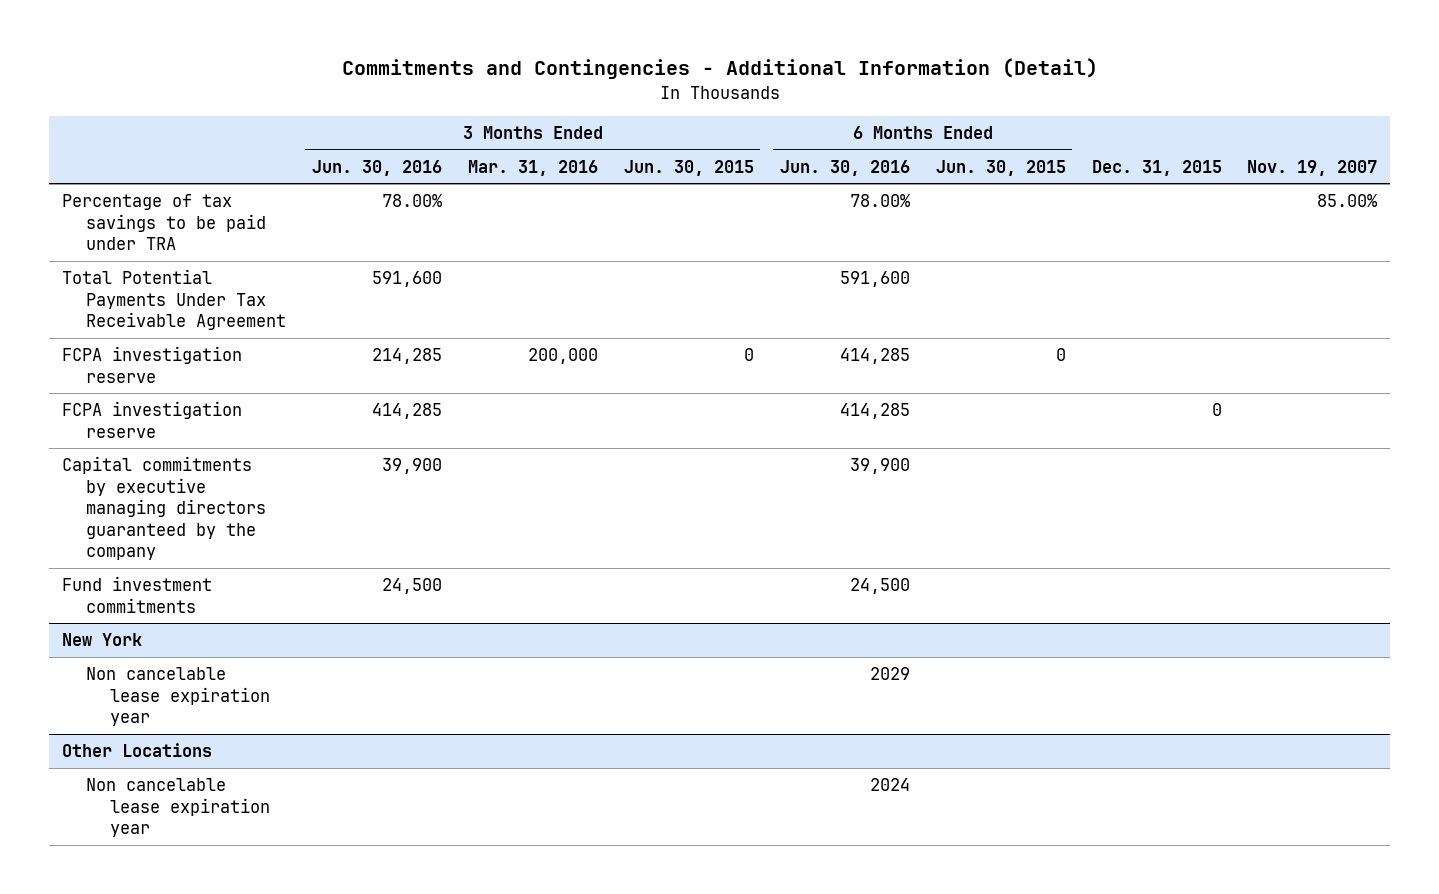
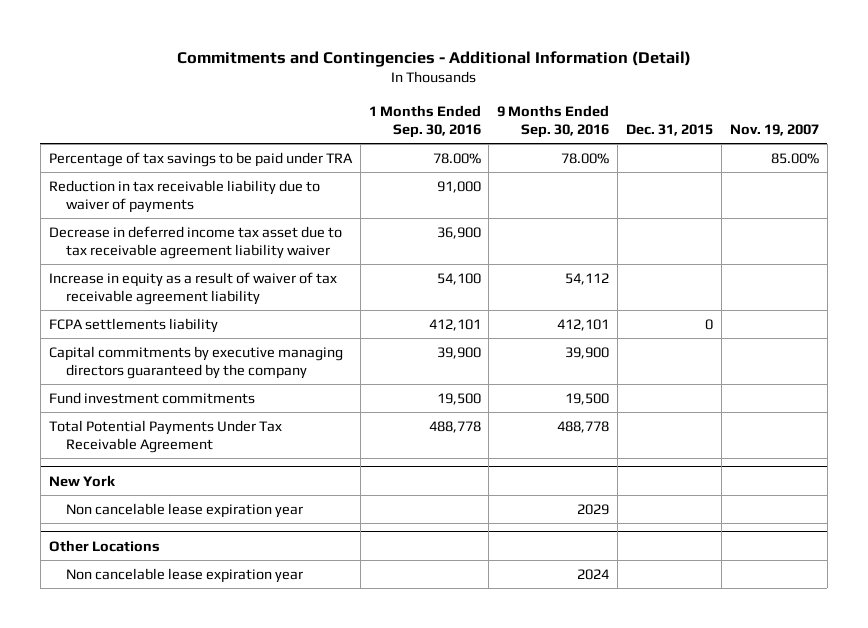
- | 3 Months Ended Jun. 30, 2016 | 3 Months Ended Mar. 31, 2016 | 3 Months Ended Jun. 30, 2015 | 6 Months Ended Jun. 30, 2016 | 6 Months Ended Jun. 30, 2015 | Dec. 31, 2015 | Nov. 19, 2007
+ | 1 Months Ended Sep. 30, 2016 | 9 Months Ended Sep. 30, 2016 | Dec. 31, 2015 | Nov. 19, 2007
- FCPA investigation reserve | 214,285 | 200,000 | 0 | 414,285 | 0 | |
- FCPA investigation reserve | 414,285 | | | 414,285 | | 0 |
+ Reduction in tax receivable liability due to waiver of payments | 91,000 | | |
+ Decrease in deferred income tax asset due to tax receivable agreement liability waiver | 36,900 | | |
+ Increase in equity as a result of waiver of tax receivable agreement liability | 54,100 | 54,112 | |
+ FCPA settlements liability | 412,101 | 412,101 | 0 |
moved down: Total Potential Payments Under Tax Receivable Agreement | 488,778 | 488,778 | |

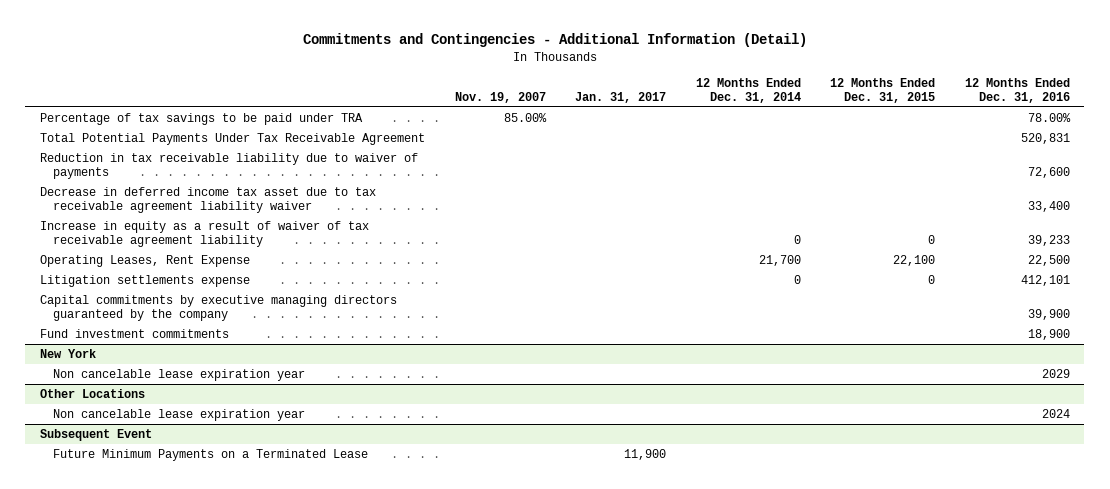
- | 1 Months Ended Sep. 30, 2016 | 9 Months Ended Sep. 30, 2016 | Dec. 31, 2015 | Nov. 19, 2007
+ | Nov. 19, 2007 | Jan. 31, 2017 | 12 Months Ended Dec. 31, 2014 | 12 Months Ended Dec. 31, 2015 | 12 Months Ended Dec. 31, 2016
moved up: Total Potential Payments Under Tax Receivable Agreement | | | | | 520,831
- FCPA settlements liability | 412,101 | 412,101 | 0 |
+ Operating Leases, Rent Expense | | | 21,700 | 22,100 | 22,500
+ Litigation settlements expense | | | 0 | 0 | 412,101
+ Subsequent Event
+ Future Minimum Payments on a Terminated Lease | | 11,900 | | |

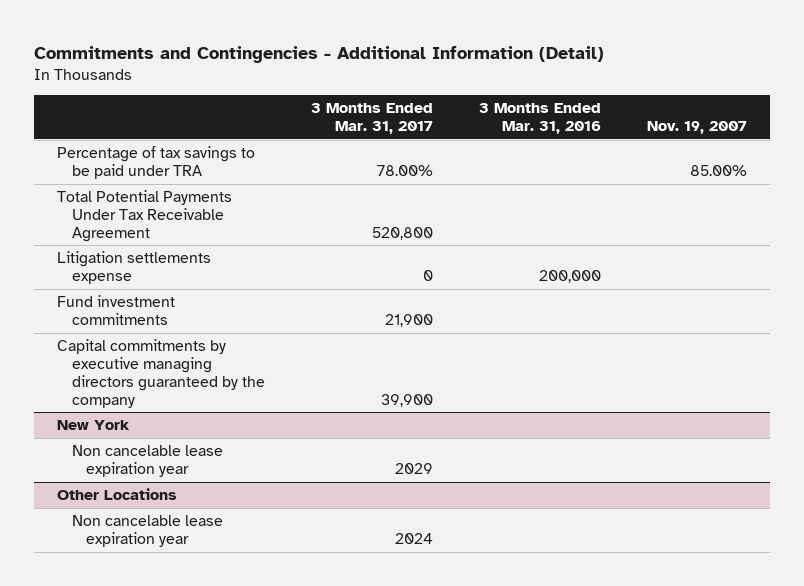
- | Nov. 19, 2007 | Jan. 31, 2017 | 12 Months Ended Dec. 31, 2014 | 12 Months Ended Dec. 31, 2015 | 12 Months Ended Dec. 31, 2016
+ | 3 Months Ended Mar. 31, 2017 | 3 Months Ended Mar. 31, 2016 | Nov. 19, 2007
- Reduction in tax receivable liability due to waiver of payments | | | | | 72,600
- Decrease in deferred income tax asset due to tax receivable agreement liability waiver | | | | | 33,400
- Increase in equity as a result of waiver of tax receivable agreement liability | | | 0 | 0 | 39,233
- Operating Leases, Rent Expense | | | 21,700 | 22,100 | 22,500
moved down: Capital commitments by executive managing directors guaranteed by the company | 39,900 | |
- Subsequent Event
- Future Minimum Payments on a Terminated Lease | | 11,900 | | |

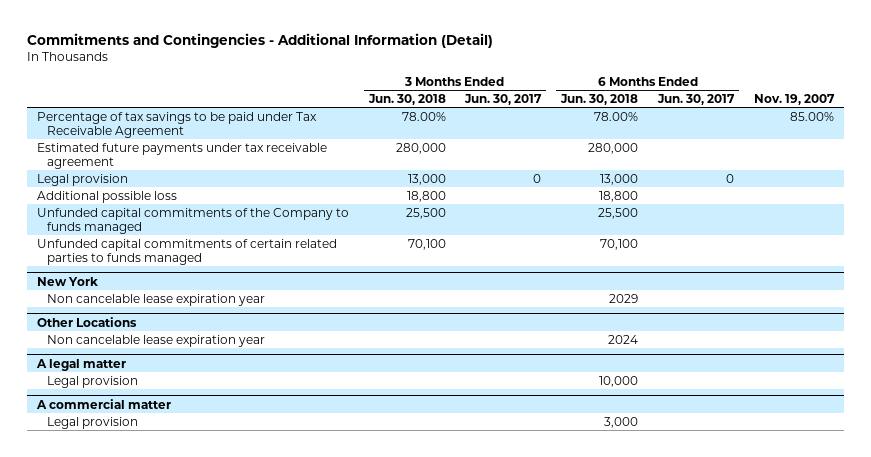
- | 3 Months Ended Mar. 31, 2017 | 3 Months Ended Mar. 31, 2016 | Nov. 19, 2007
+ | 3 Months Ended Jun. 30, 2018 | 3 Months Ended Jun. 30, 2017 | 6 Months Ended Jun. 30, 2018 | 6 Months Ended Jun. 30, 2017 | Nov. 19, 2007
- Percentage of tax savings to be paid under TRA | 78.00% | | 85.00%
- Total Potential Payments Under Tax Receivable Agreement | 520,800 | |
- Litigation settlements expense | 0 | 200,000 |
- Fund investment commitments | 21,900 | |
- Capital commitments by executive managing directors guaranteed by the company | 39,900 | |
+ Percentage of tax savings to be paid under Tax Receivable Agreement | 78.00% | | 78.00% | | 85.00%
+ Estimated future payments under tax receivable agreement | 280,000 | | 280,000 | |
+ Legal provision | 13,000 | 0 | 13,000 | 0 |
+ Additional possible loss | 18,800 | | 18,800 | |
+ Unfunded capital commitments of the Company to funds managed | 25,500 | | 25,500 | |
+ Unfunded capital commitments of certain related parties to funds managed | 70,100 | | 70,100 | |
+ A legal matter
+ Legal provision | | | 10,000 | |
+ A commercial matter
+ Legal provision | | | 3,000 | |

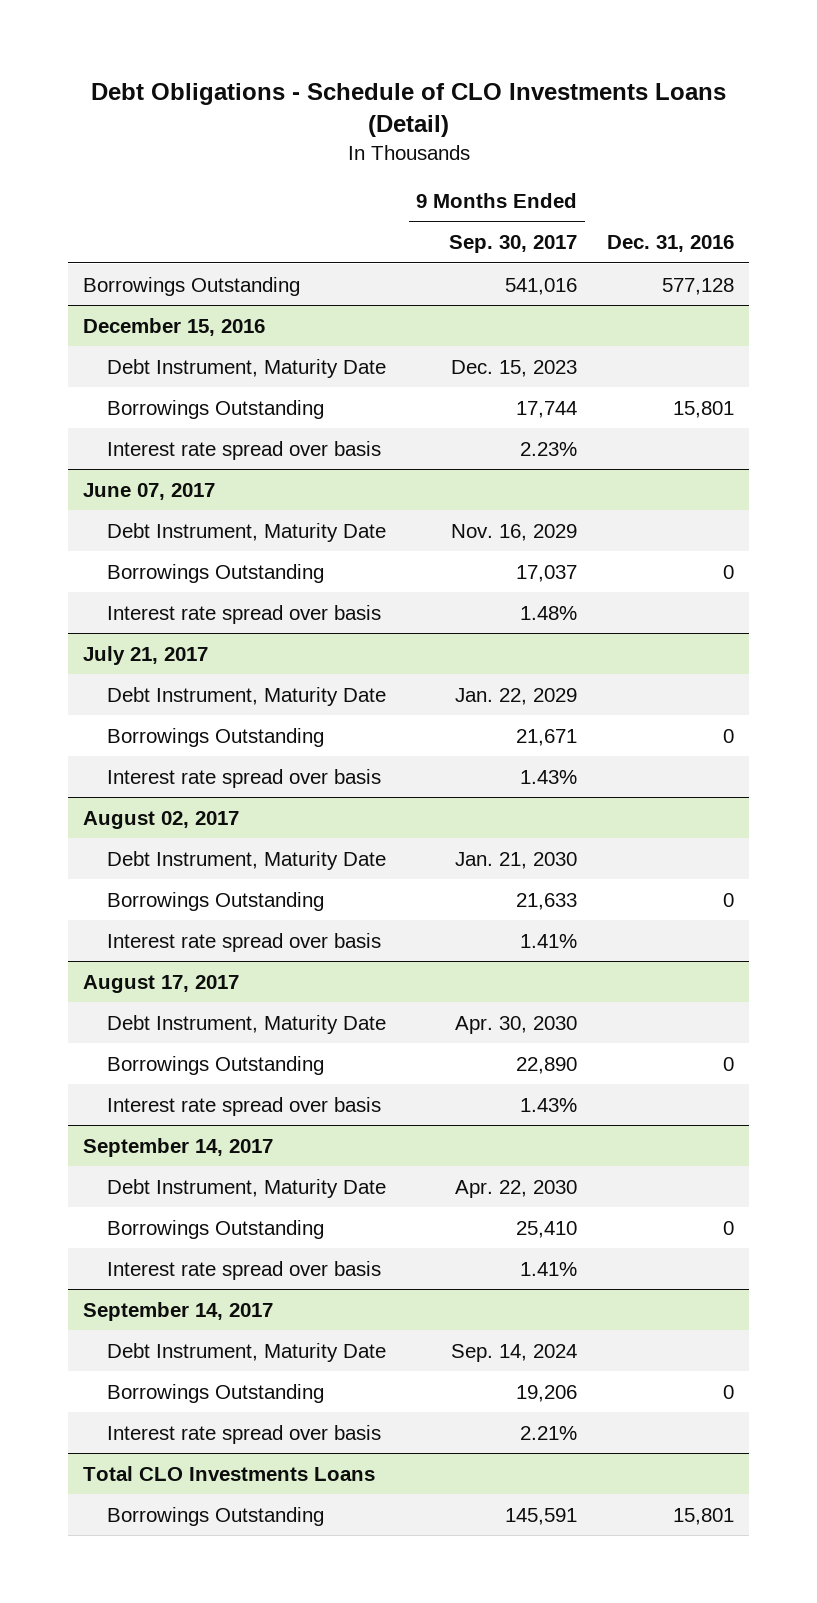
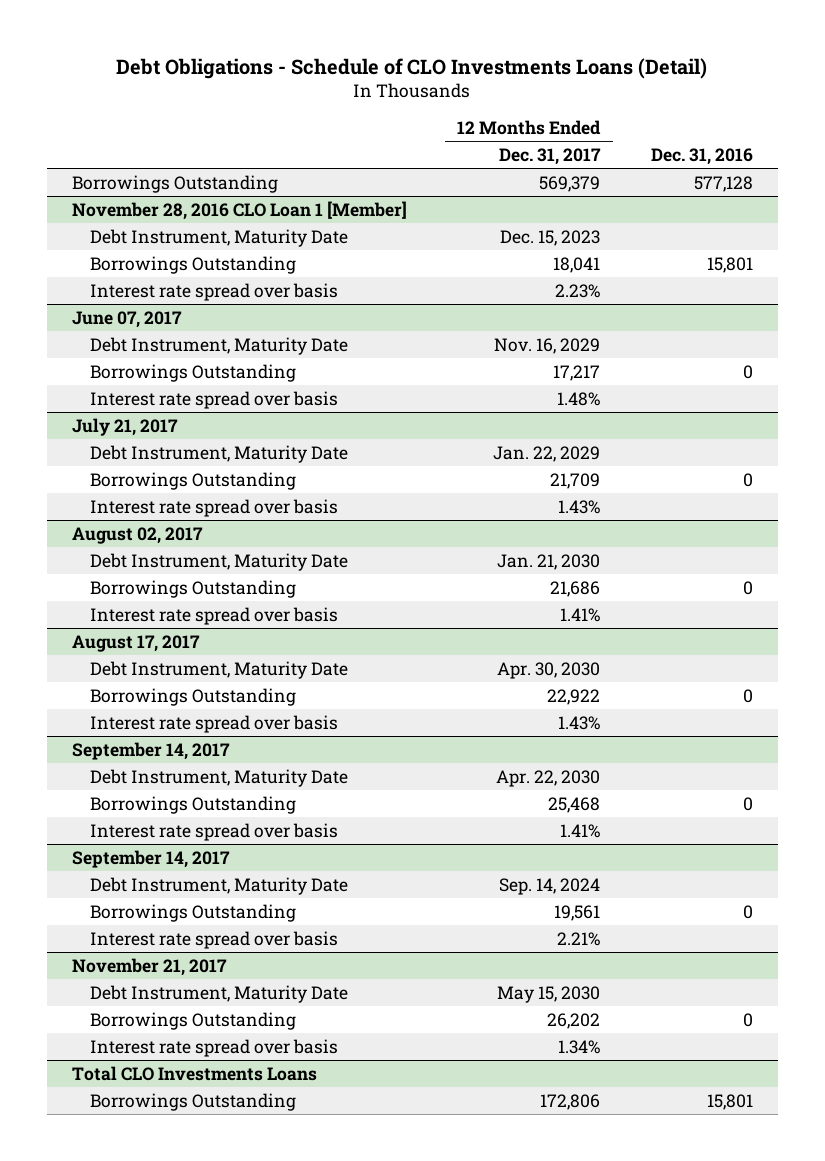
- | 9 Months Ended Sep. 30, 2017 | Dec. 31, 2016
+ | 12 Months Ended Dec. 31, 2017 | Dec. 31, 2016
- December 15, 2016
+ November 28, 2016 CLO Loan 1 [Member]
+ November 21, 2017
+ Debt Instrument, Maturity Date | May 15, 2030 |
+ Borrowings Outstanding | 26,202 | 0
+ Interest rate spread over basis | 1.34% |

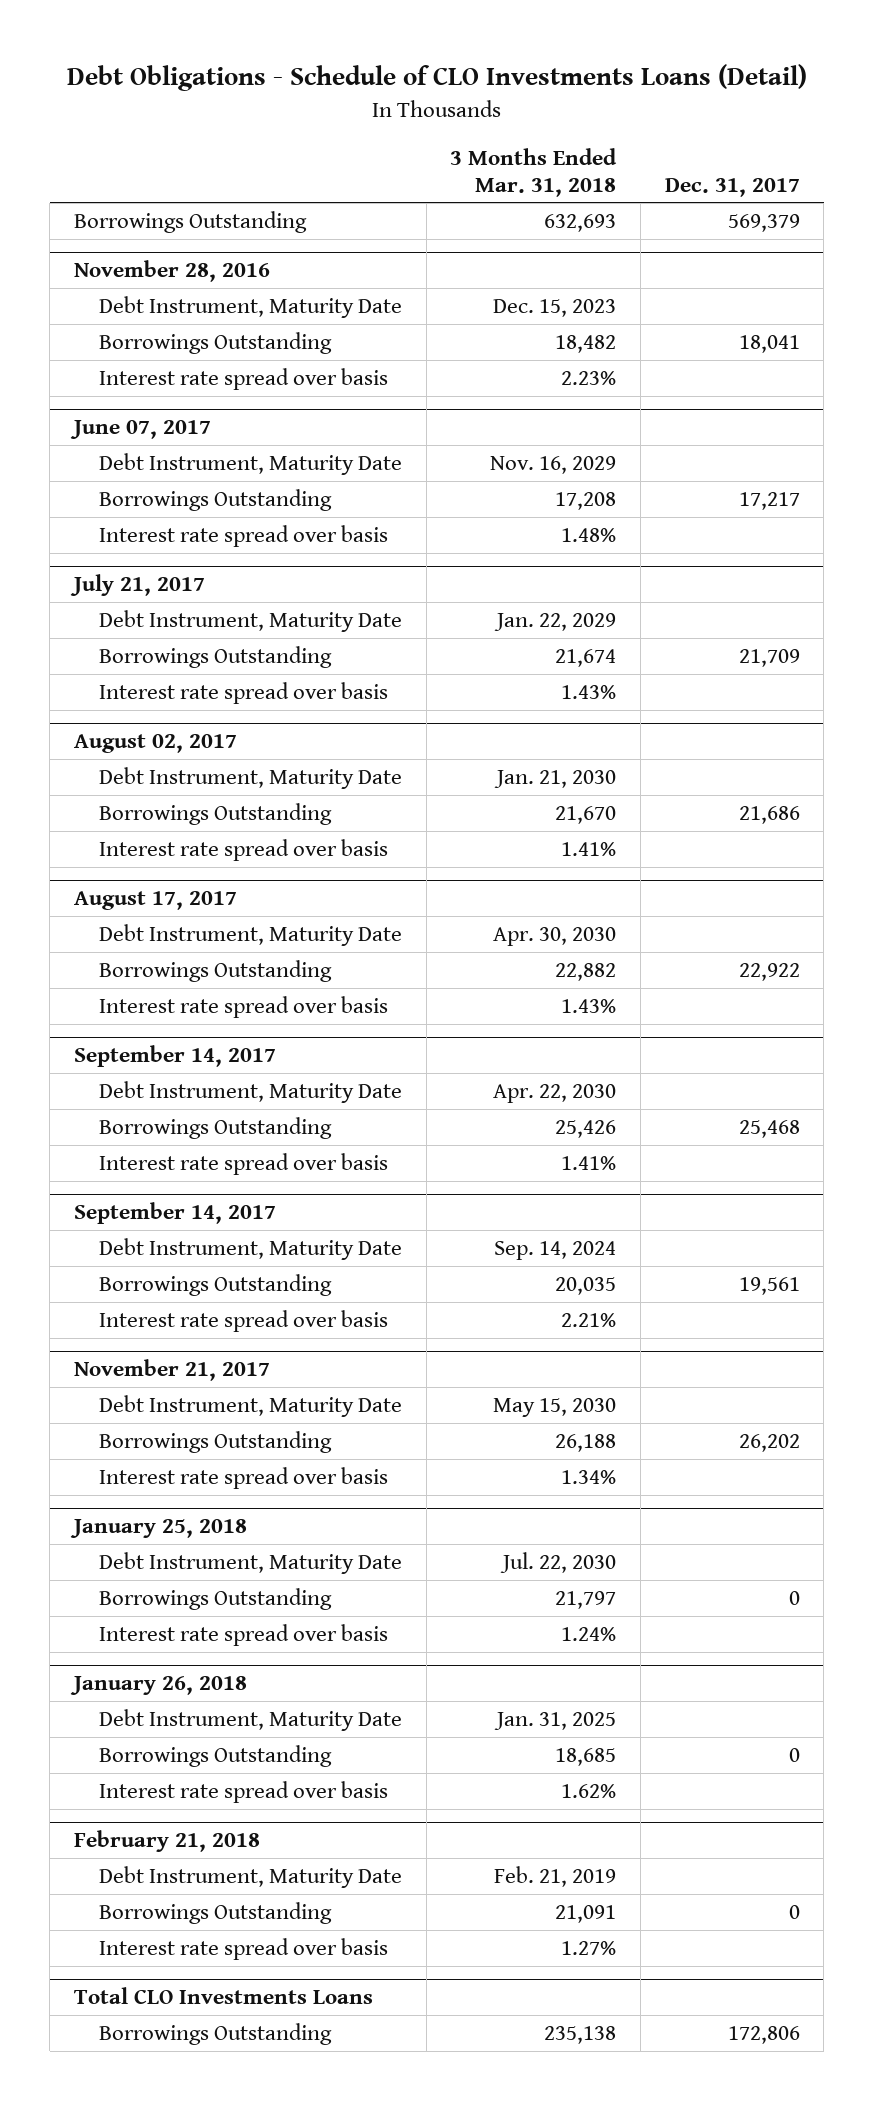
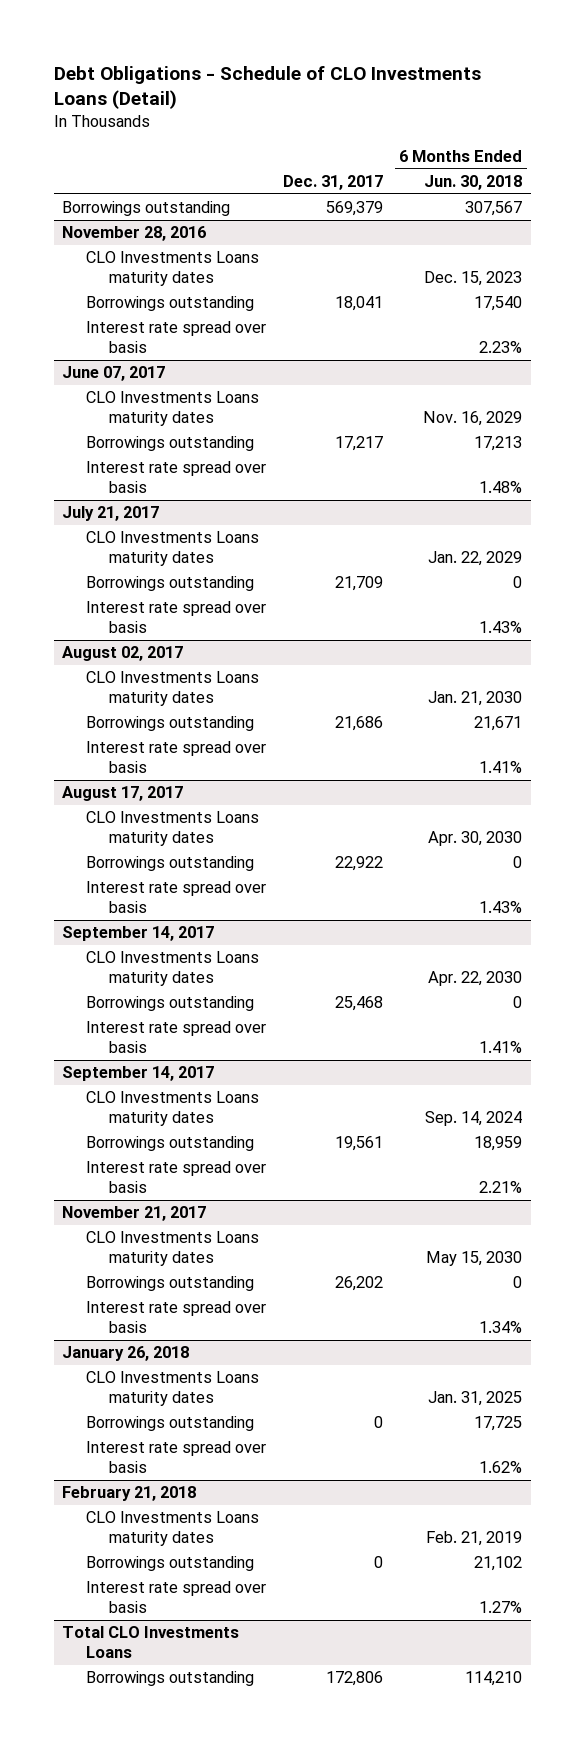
- | 3 Months Ended Mar. 31, 2018 | Dec. 31, 2017
+ | Dec. 31, 2017 | 6 Months Ended Jun. 30, 2018
- Borrowings Outstanding | 632,693 | 569,379
+ Borrowings outstanding | 569,379 | 307,567
@ November 28, 2016
- Debt Instrument, Maturity Date | Dec. 15, 2023 |
- Borrowings Outstanding | 18,482 | 18,041
+ CLO Investments Loans maturity dates | | Dec. 15, 2023
+ Borrowings outstanding | 18,041 | 17,540
@ June 07, 2017
- Debt Instrument, Maturity Date | Nov. 16, 2029 |
- Borrowings Outstanding | 17,208 | 17,217
+ CLO Investments Loans maturity dates | | Nov. 16, 2029
+ Borrowings outstanding | 17,217 | 17,213
@ July 21, 2017
- Debt Instrument, Maturity Date | Jan. 22, 2029 |
- Borrowings Outstanding | 21,674 | 21,709
+ CLO Investments Loans maturity dates | | Jan. 22, 2029
+ Borrowings outstanding | 21,709 | 0
@ August 02, 2017
- Debt Instrument, Maturity Date | Jan. 21, 2030 |
- Borrowings Outstanding | 21,670 | 21,686
+ CLO Investments Loans maturity dates | | Jan. 21, 2030
+ Borrowings outstanding | 21,686 | 21,671
@ August 17, 2017
- Debt Instrument, Maturity Date | Apr. 30, 2030 |
- Borrowings Outstanding | 22,882 | 22,922
+ CLO Investments Loans maturity dates | | Apr. 30, 2030
+ Borrowings outstanding | 22,922 | 0
@ September 14, 2017
- Debt Instrument, Maturity Date | Apr. 22, 2030 |
- Borrowings Outstanding | 25,426 | 25,468
+ CLO Investments Loans maturity dates | | Apr. 22, 2030
+ Borrowings outstanding | 25,468 | 0
- Debt Instrument, Maturity Date | Sep. 14, 2024 |
- Borrowings Outstanding | 20,035 | 19,561
+ CLO Investments Loans maturity dates | | Sep. 14, 2024
+ Borrowings outstanding | 19,561 | 18,959
@ November 21, 2017
- Debt Instrument, Maturity Date | May 15, 2030 |
- Borrowings Outstanding | 26,188 | 26,202
+ CLO Investments Loans maturity dates | | May 15, 2030
+ Borrowings outstanding | 26,202 | 0
- January 25, 2018
- Debt Instrument, Maturity Date | Jul. 22, 2030 |
- Borrowings Outstanding | 21,797 | 0
- Interest rate spread over basis | 1.24% |
@ January 26, 2018
- Debt Instrument, Maturity Date | Jan. 31, 2025 |
- Borrowings Outstanding | 18,685 | 0
+ CLO Investments Loans maturity dates | | Jan. 31, 2025
+ Borrowings outstanding | 0 | 17,725
@ February 21, 2018
- Debt Instrument, Maturity Date | Feb. 21, 2019 |
- Borrowings Outstanding | 21,091 | 0
+ CLO Investments Loans maturity dates | | Feb. 21, 2019
+ Borrowings outstanding | 0 | 21,102
@ Total CLO Investments Loans
- Borrowings Outstanding | 235,138 | 172,806
+ Borrowings outstanding | 172,806 | 114,210

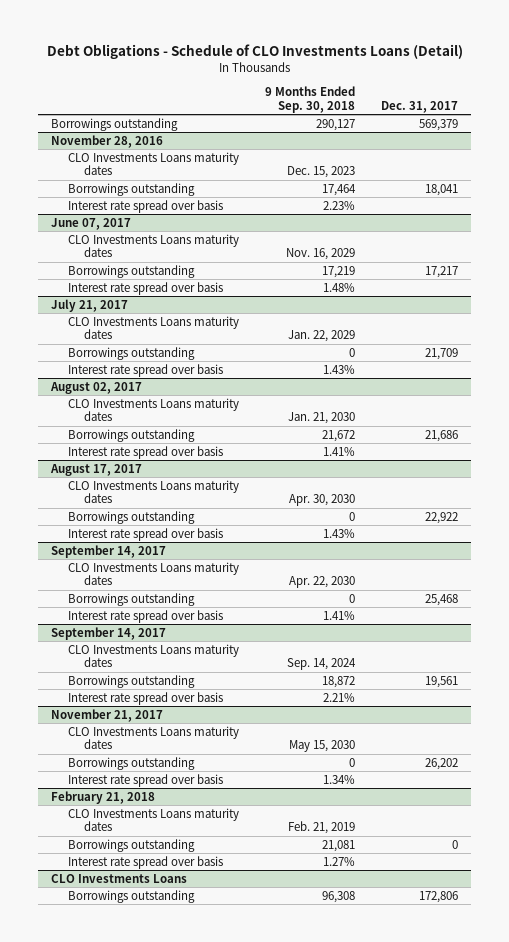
- | Dec. 31, 2017 | 6 Months Ended Jun. 30, 2018
+ | 9 Months Ended Sep. 30, 2018 | Dec. 31, 2017
- January 26, 2018
- CLO Investments Loans maturity dates | | Jan. 31, 2025
- Borrowings outstanding | 0 | 17,725
- Interest rate spread over basis | | 1.62%
- Total CLO Investments Loans
+ CLO Investments Loans

